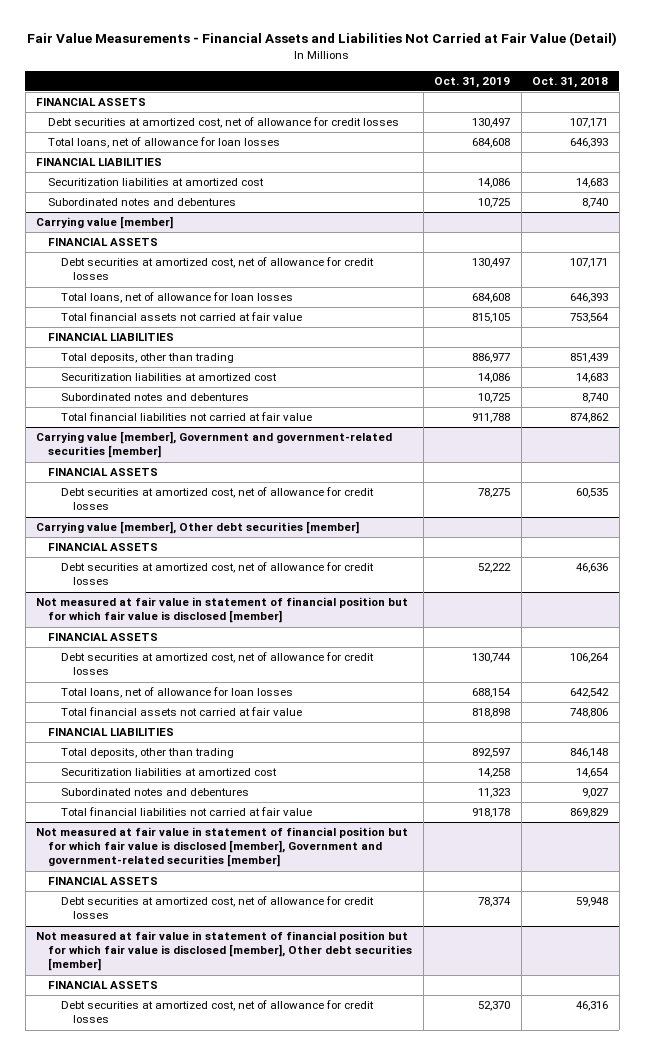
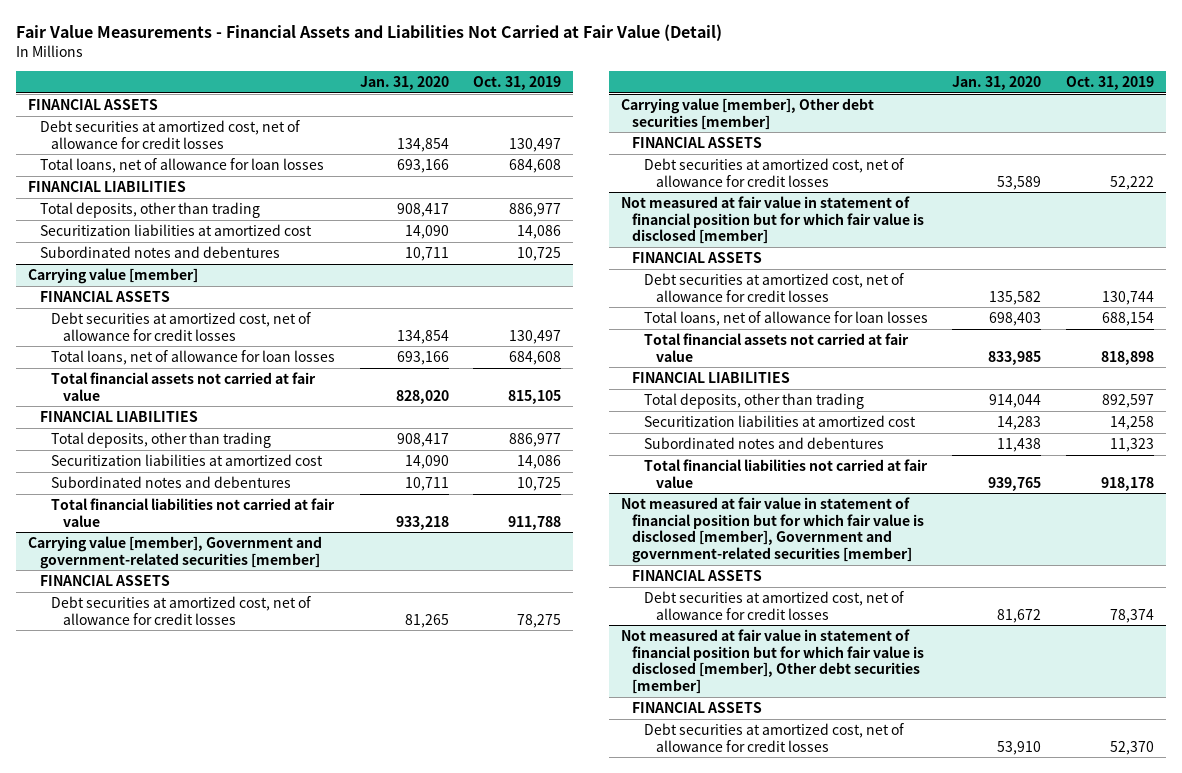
- | Oct. 31, 2019 | Oct. 31, 2018
+ | Jan. 31, 2020 | Oct. 31, 2019
+ Total deposits, other than trading | 908,417 | 886,977

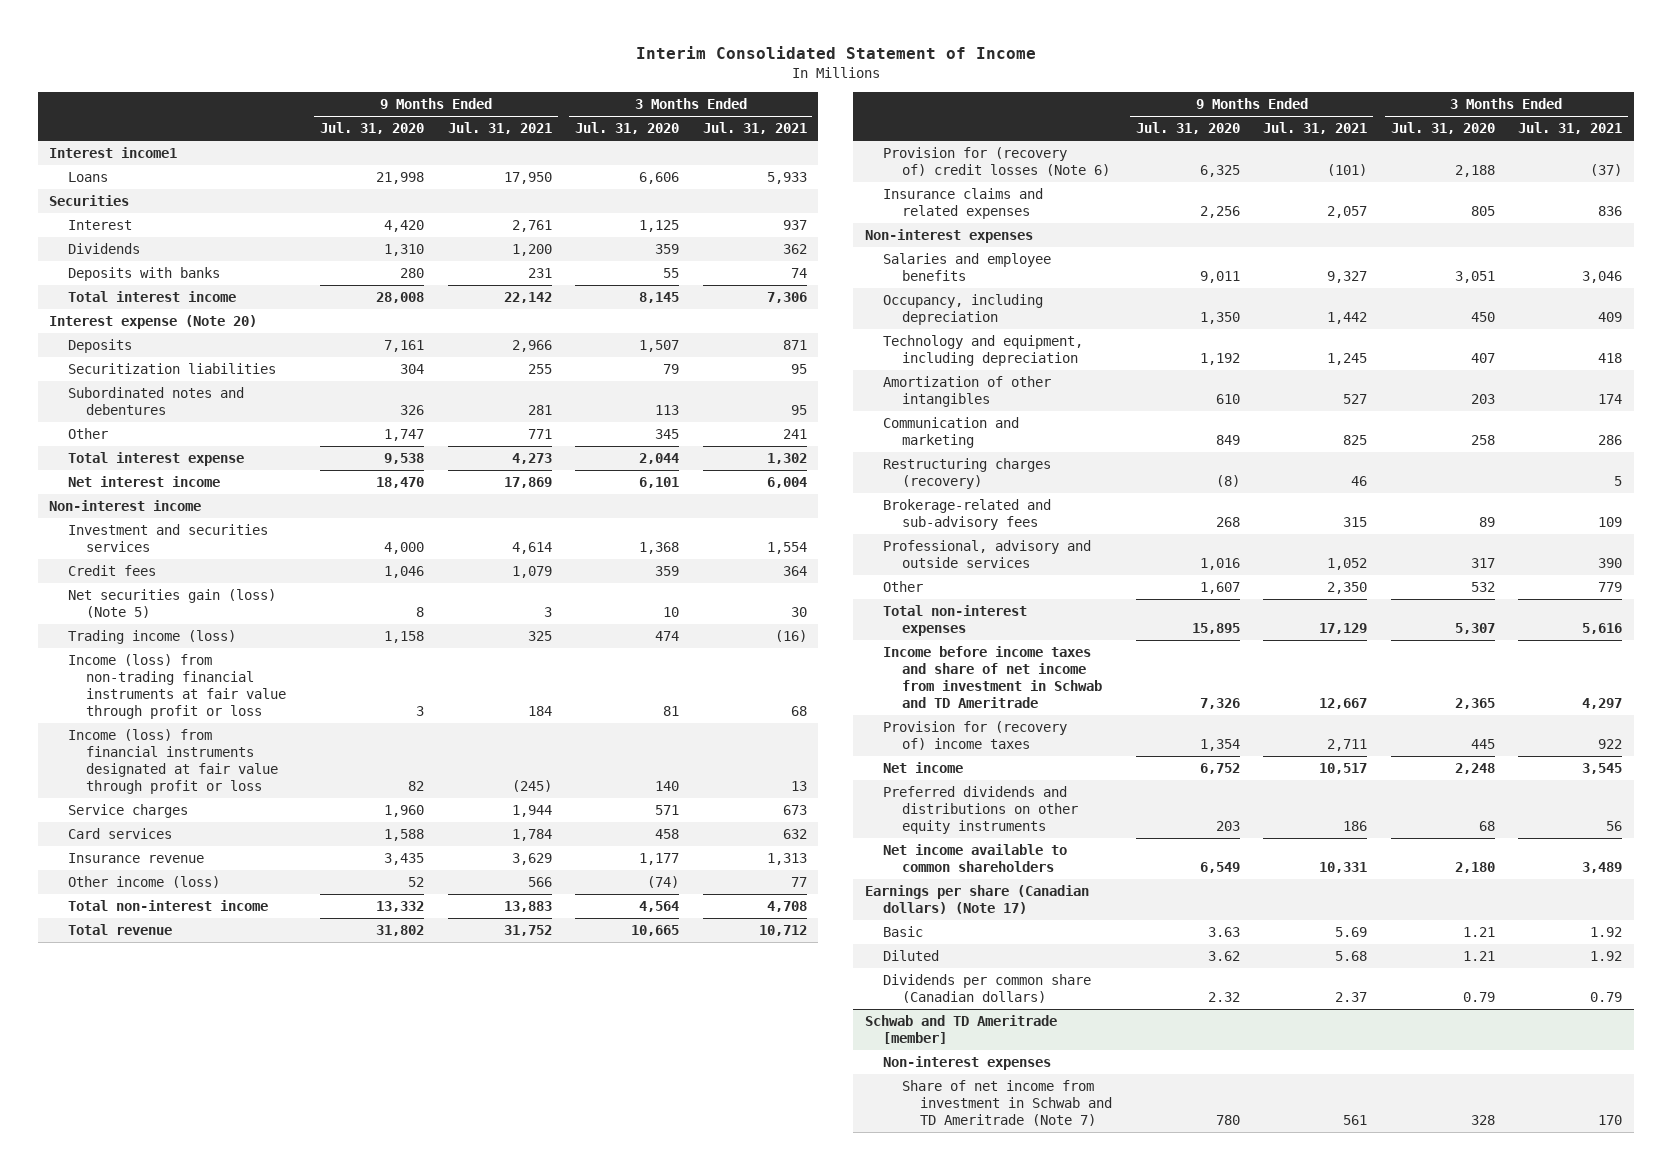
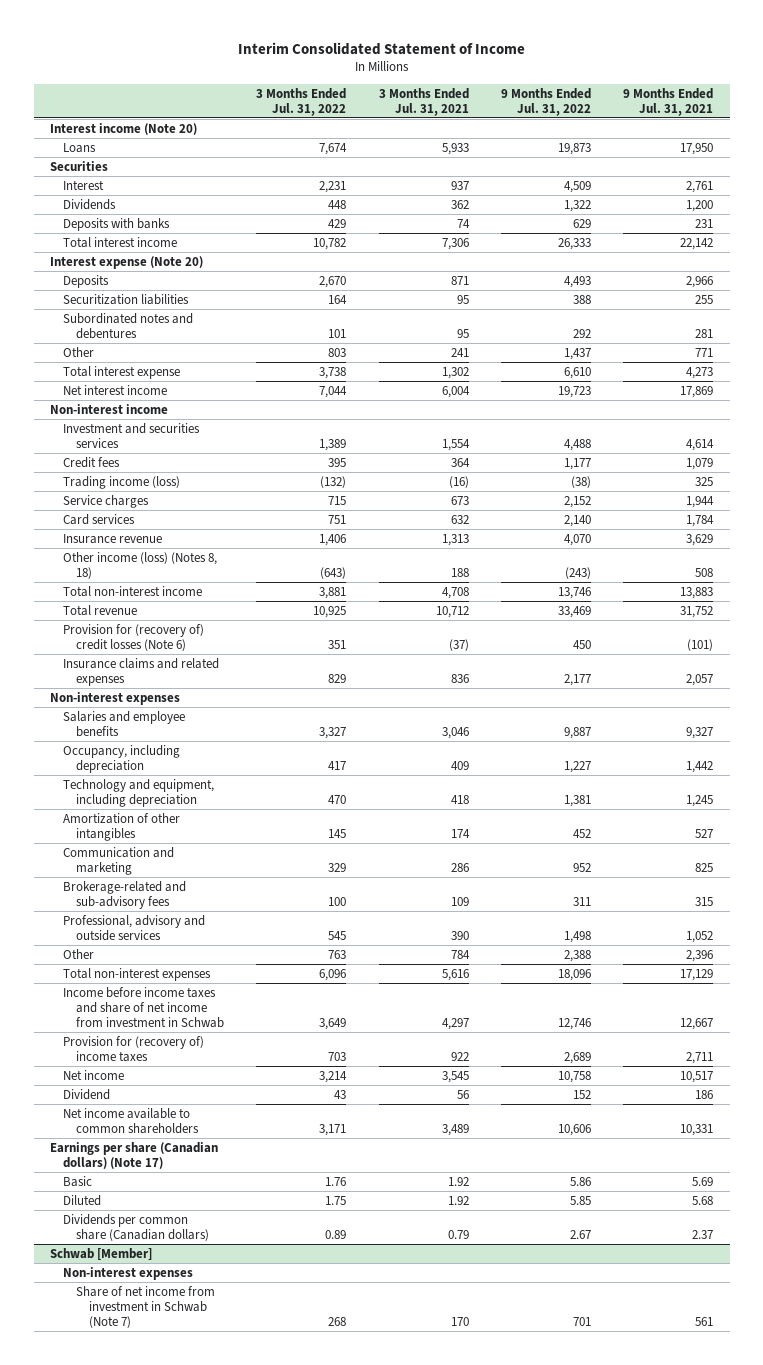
- | 9 Months Ended Jul. 31, 2020 | 9 Months Ended Jul. 31, 2021 | 3 Months Ended Jul. 31, 2020 | 3 Months Ended Jul. 31, 2021
+ | 3 Months Ended Jul. 31, 2022 | 3 Months Ended Jul. 31, 2021 | 9 Months Ended Jul. 31, 2022 | 9 Months Ended Jul. 31, 2021
- Interest income1
+ Interest income (Note 20)
- Net securities gain (loss) (Note 5) | 8 | 3 | 10 | 30
- Income (loss) from non-trading financial instruments at fair value through profit or loss | 3 | 184 | 81 | 68
- Income (loss) from financial instruments designated at fair value through profit or loss | 82 | (245) | 140 | 13
- Other income (loss) | 52 | 566 | (74) | 77
+ Other income (loss) (Notes 8, 18) | (643) | 188 | (243) | 508
- Restructuring charges (recovery) | (8) | 46 | | 5
- Other | 1,607 | 2,350 | 532 | 779
+ Other | 763 | 784 | 2,388 | 2,396
- Income before income taxes and share of net income from investment in Schwab and TD Ameritrade | 7,326 | 12,667 | 2,365 | 4,297
+ Income before income taxes and share of net income from investment in Schwab | 3,649 | 4,297 | 12,746 | 12,667
- Preferred dividends and distributions on other equity instruments | 203 | 186 | 68 | 56
+ Dividend | 43 | 56 | 152 | 186
- Schwab and TD Ameritrade [member]
+ Schwab [Member]
- Share of net income from investment in Schwab and TD Ameritrade (Note 7) | 780 | 561 | 328 | 170
+ Share of net income from investment in Schwab (Note 7) | 268 | 170 | 701 | 561

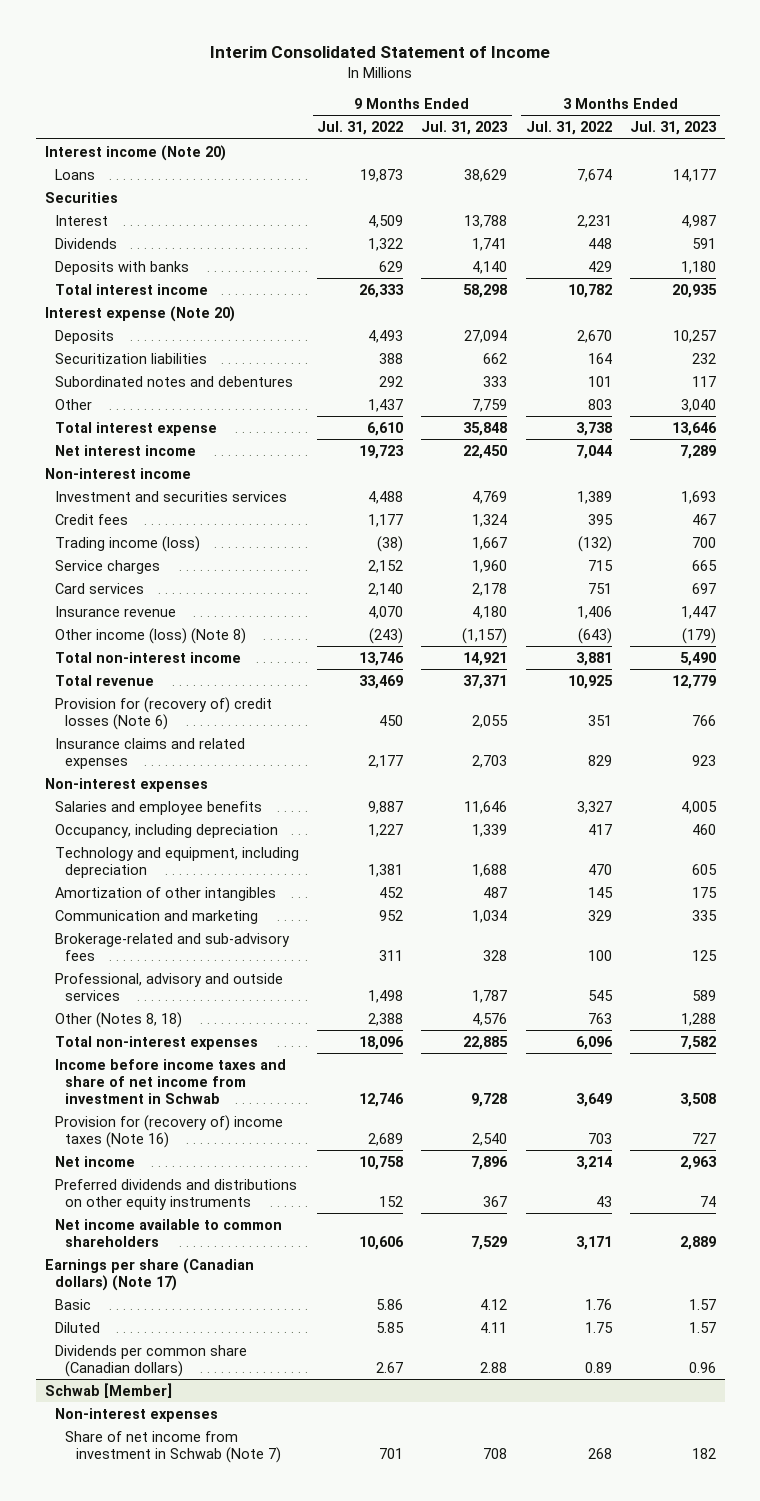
- | 3 Months Ended Jul. 31, 2022 | 3 Months Ended Jul. 31, 2021 | 9 Months Ended Jul. 31, 2022 | 9 Months Ended Jul. 31, 2021
+ | 9 Months Ended Jul. 31, 2022 | 9 Months Ended Jul. 31, 2023 | 3 Months Ended Jul. 31, 2022 | 3 Months Ended Jul. 31, 2023
- Other income (loss) (Notes 8, 18) | (643) | 188 | (243) | 508
+ Other income (loss) (Note 8) | (243) | (1,157) | (643) | (179)
- Other | 763 | 784 | 2,388 | 2,396
+ Other (Notes 8, 18) | 2,388 | 4,576 | 763 | 1,288
- Provision for (recovery of) income taxes | 703 | 922 | 2,689 | 2,711
+ Provision for (recovery of) income taxes (Note 16) | 2,689 | 2,540 | 703 | 727
- Dividend | 43 | 56 | 152 | 186
+ Preferred dividends and distributions on other equity instruments | 152 | 367 | 43 | 74

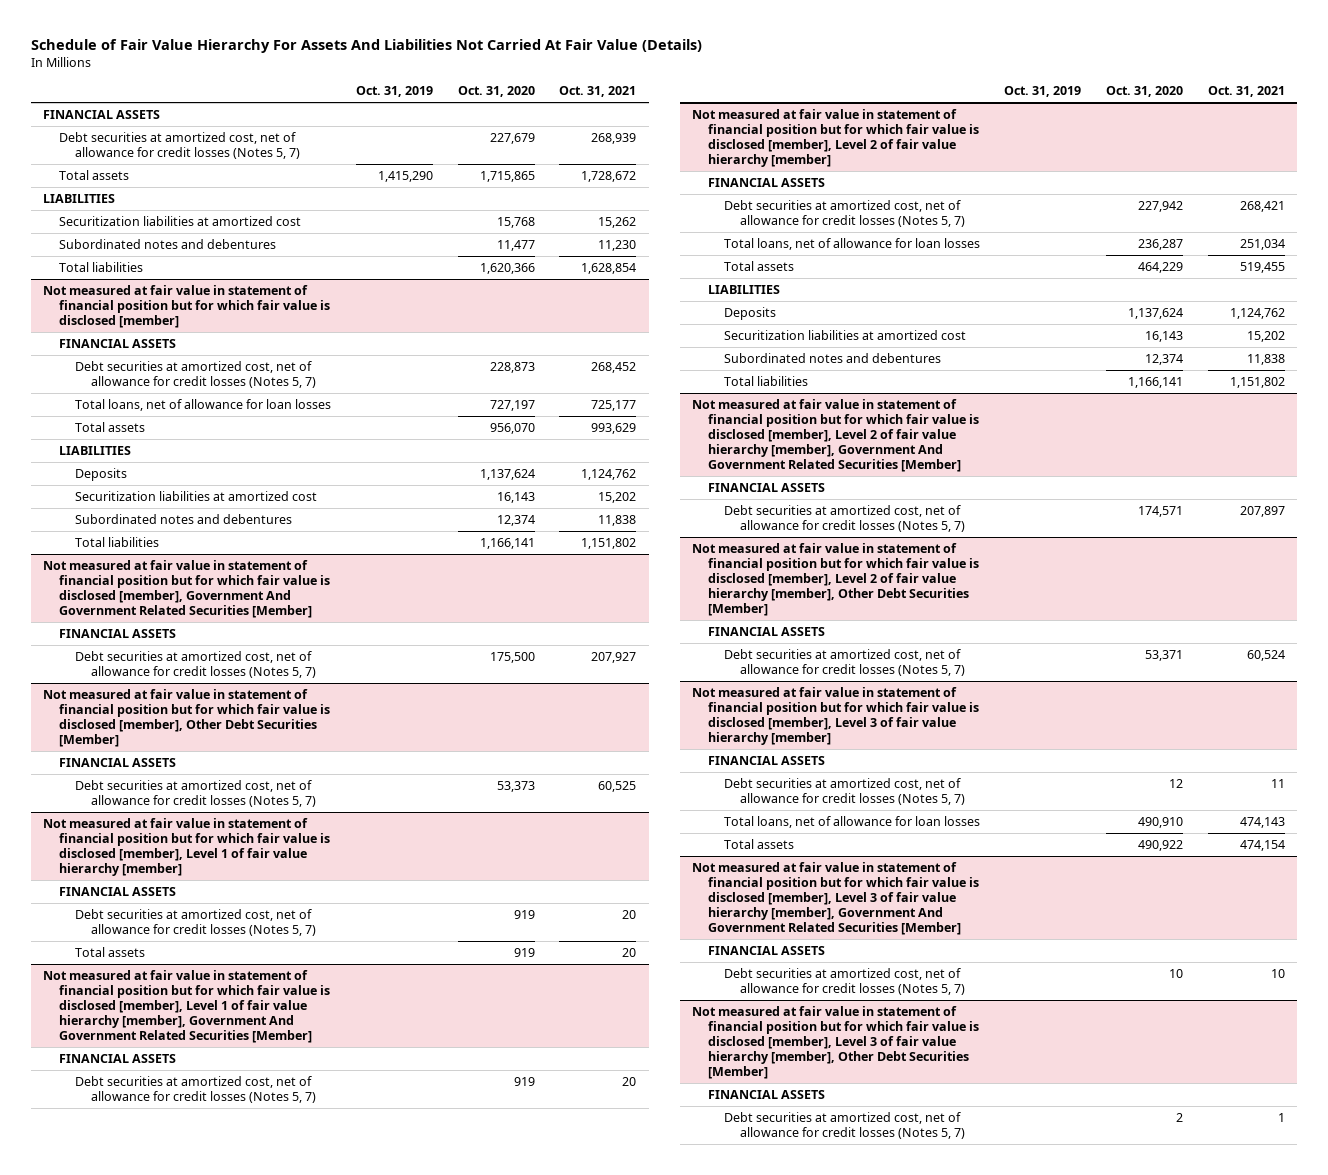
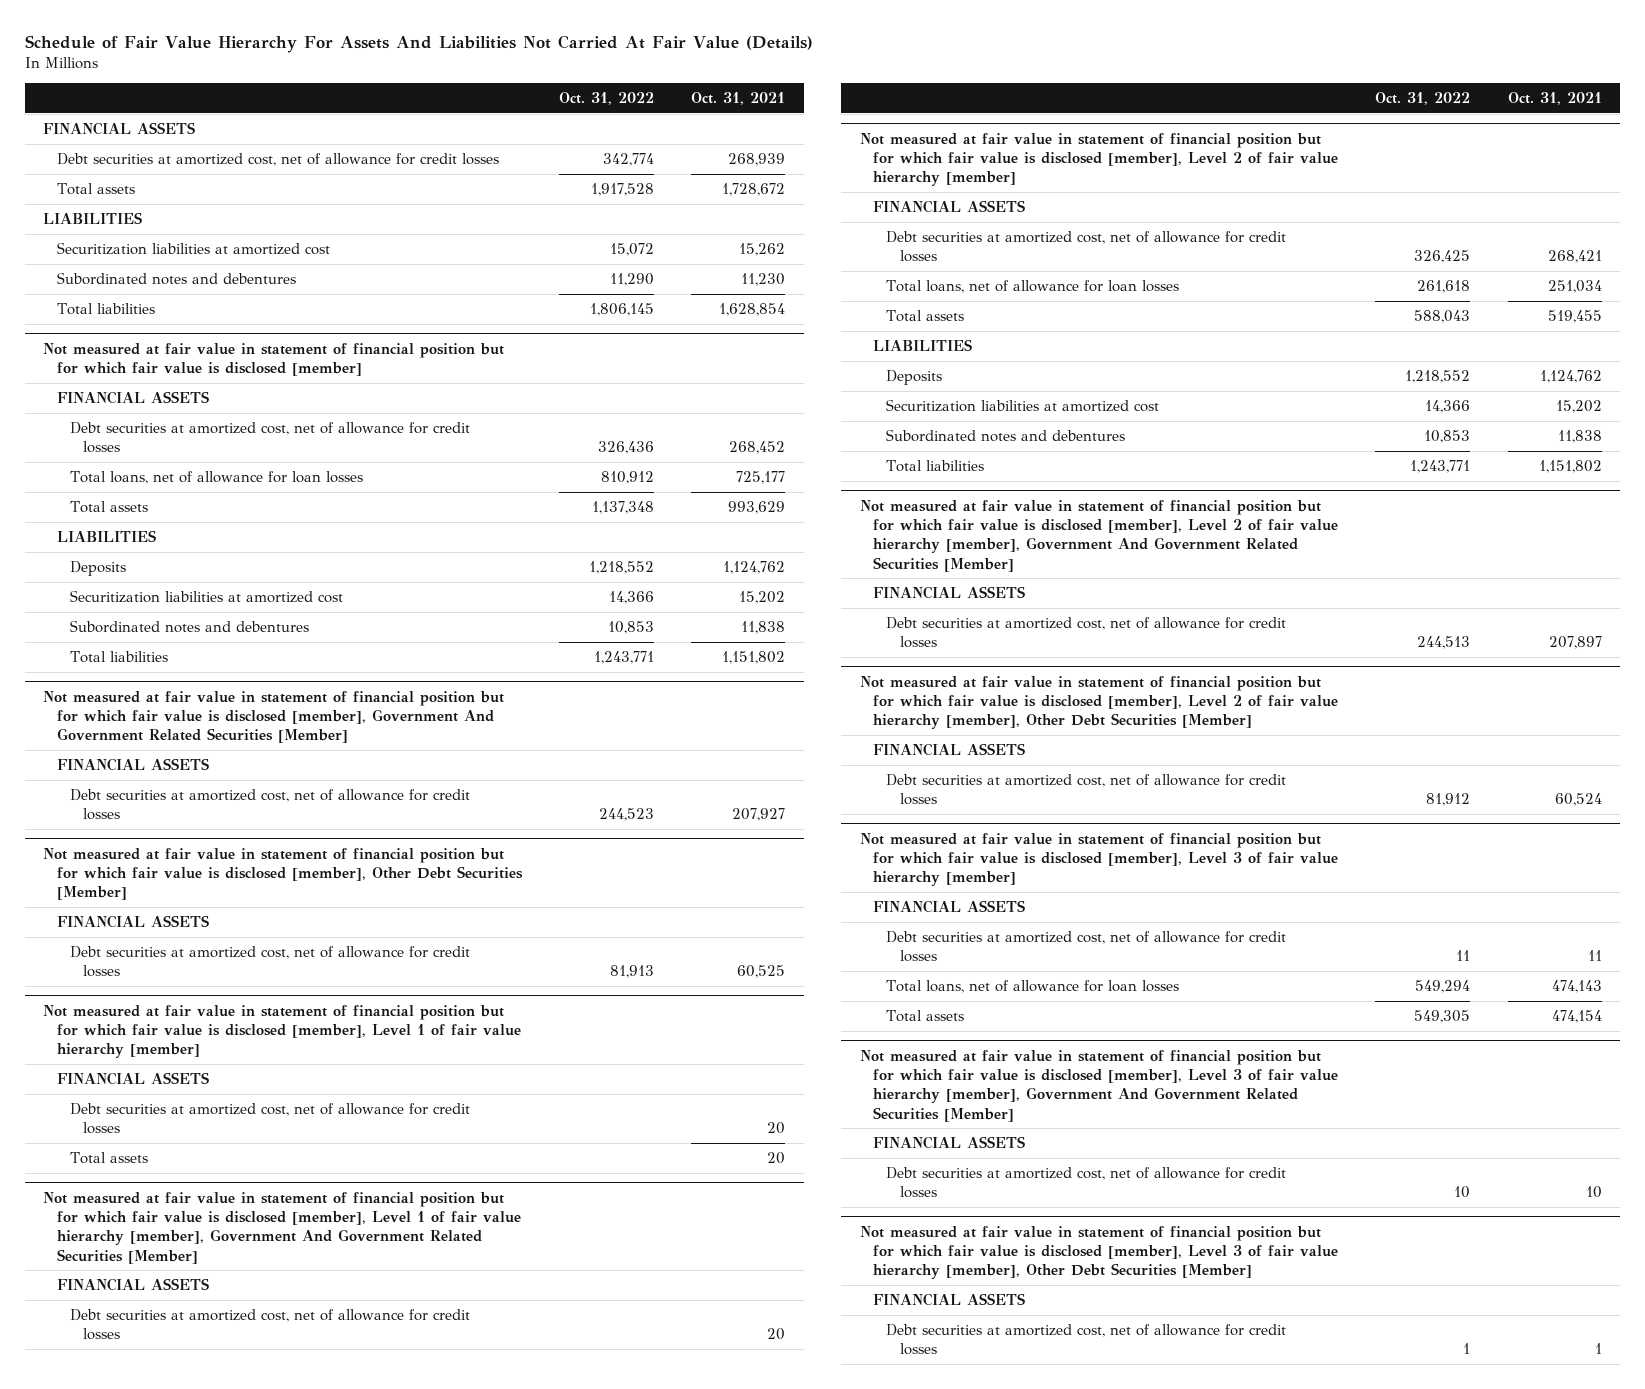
- | Oct. 31, 2019 | Oct. 31, 2020 | Oct. 31, 2021
+ | Oct. 31, 2022 | Oct. 31, 2021
- Debt securities at amortized cost, net of allowance for credit losses (Notes 5, 7) | | 227,679 | 268,939
+ Debt securities at amortized cost, net of allowance for credit losses | 342,774 | 268,939
@ Not measured at fair value in statement of financial position but for which fair value is disclosed [member]
- Debt securities at amortized cost, net of allowance for credit losses (Notes 5, 7) | | 228,873 | 268,452
+ Debt securities at amortized cost, net of allowance for credit losses | 326,436 | 268,452
@ Not measured at fair value in statement of financial position but for which fair value is disclosed [member], Government And Government Related Securities [Member]
- Debt securities at amortized cost, net of allowance for credit losses (Notes 5, 7) | | 175,500 | 207,927
+ Debt securities at amortized cost, net of allowance for credit losses | 244,523 | 207,927
@ Not measured at fair value in statement of financial position but for which fair value is disclosed [member], Other Debt Securities [Member]
- Debt securities at amortized cost, net of allowance for credit losses (Notes 5, 7) | | 53,373 | 60,525
+ Debt securities at amortized cost, net of allowance for credit losses | 81,913 | 60,525
@ Not measured at fair value in statement of financial position but for which fair value is disclosed [member], Level 1 of fair value hierarchy [member]
- Debt securities at amortized cost, net of allowance for credit losses (Notes 5, 7) | | 919 | 20
+ Debt securities at amortized cost, net of allowance for credit losses | | 20
@ Not measured at fair value in statement of financial position but for which fair value is disclosed [member], Level 1 of fair value hierarchy [member], Government And Government Related Securities [Member]
- Debt securities at amortized cost, net of allowance for credit losses (Notes 5, 7) | | 919 | 20
+ Debt securities at amortized cost, net of allowance for credit losses | | 20
@ Not measured at fair value in statement of financial position but for which fair value is disclosed [member], Level 2 of fair value hierarchy [member]
- Debt securities at amortized cost, net of allowance for credit losses (Notes 5, 7) | | 227,942 | 268,421
+ Debt securities at amortized cost, net of allowance for credit losses | 326,425 | 268,421
@ Not measured at fair value in statement of financial position but for which fair value is disclosed [member], Level 2 of fair value hierarchy [member], Government And Government Related Securities [Member]
- Debt securities at amortized cost, net of allowance for credit losses (Notes 5, 7) | | 174,571 | 207,897
+ Debt securities at amortized cost, net of allowance for credit losses | 244,513 | 207,897
@ Not measured at fair value in statement of financial position but for which fair value is disclosed [member], Level 2 of fair value hierarchy [member], Other Debt Securities [Member]
- Debt securities at amortized cost, net of allowance for credit losses (Notes 5, 7) | | 53,371 | 60,524
+ Debt securities at amortized cost, net of allowance for credit losses | 81,912 | 60,524
@ Not measured at fair value in statement of financial position but for which fair value is disclosed [member], Level 3 of fair value hierarchy [member]
- Debt securities at amortized cost, net of allowance for credit losses (Notes 5, 7) | | 12 | 11
+ Debt securities at amortized cost, net of allowance for credit losses | 11 | 11
@ Not measured at fair value in statement of financial position but for which fair value is disclosed [member], Level 3 of fair value hierarchy [member], Government And Government Related Securities [Member]
- Debt securities at amortized cost, net of allowance for credit losses (Notes 5, 7) | | 10 | 10
+ Debt securities at amortized cost, net of allowance for credit losses | 10 | 10
@ Not measured at fair value in statement of financial position but for which fair value is disclosed [member], Level 3 of fair value hierarchy [member], Other Debt Securities [Member]
- Debt securities at amortized cost, net of allowance for credit losses (Notes 5, 7) | | 2 | 1
+ Debt securities at amortized cost, net of allowance for credit losses | 1 | 1

